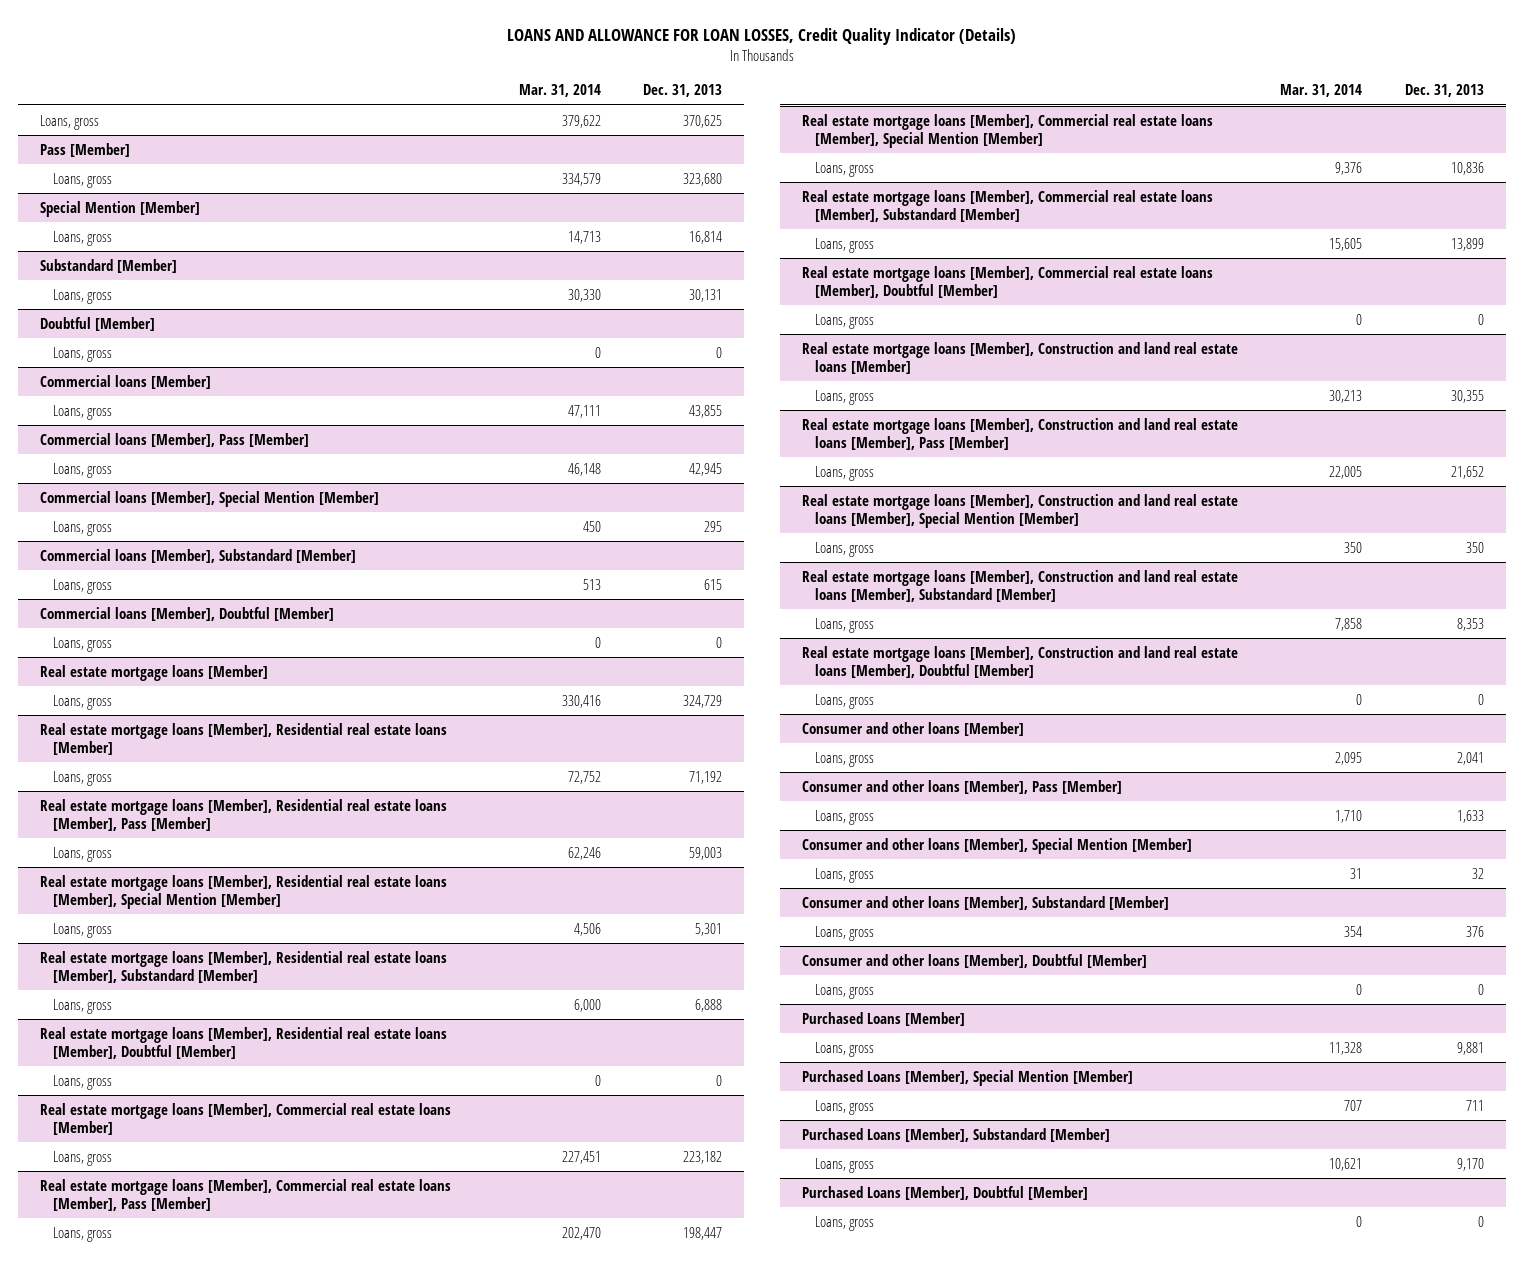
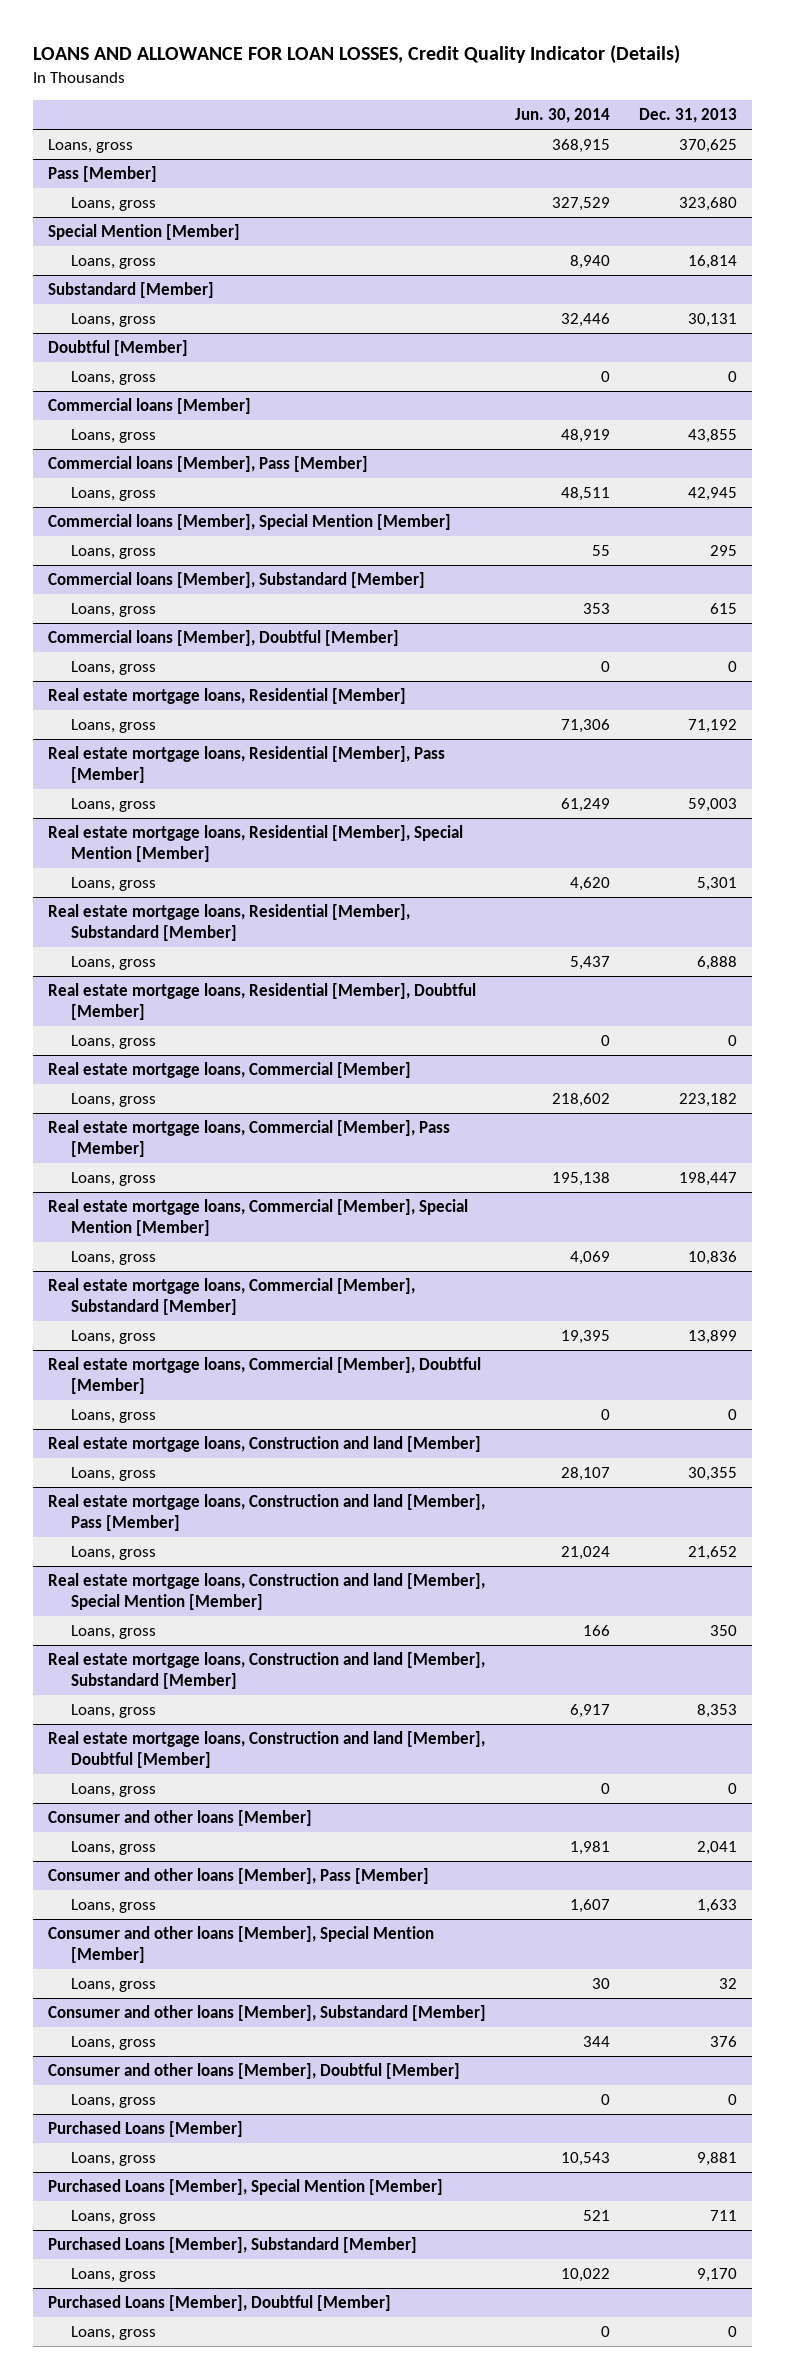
- | Mar. 31, 2014 | Dec. 31, 2013
+ | Jun. 30, 2014 | Dec. 31, 2013
- Real estate mortgage loans [Member]
- Loans, gross | 330,416 | 324,729
- Real estate mortgage loans [Member], Residential real estate loans [Member]
+ Real estate mortgage loans, Residential [Member]
- Real estate mortgage loans [Member], Residential real estate loans [Member], Pass [Member]
+ Real estate mortgage loans, Residential [Member], Pass [Member]
- Real estate mortgage loans [Member], Residential real estate loans [Member], Special Mention [Member]
+ Real estate mortgage loans, Residential [Member], Special Mention [Member]
- Real estate mortgage loans [Member], Residential real estate loans [Member], Substandard [Member]
+ Real estate mortgage loans, Residential [Member], Substandard [Member]
- Real estate mortgage loans [Member], Residential real estate loans [Member], Doubtful [Member]
+ Real estate mortgage loans, Residential [Member], Doubtful [Member]
- Real estate mortgage loans [Member], Commercial real estate loans [Member]
+ Real estate mortgage loans, Commercial [Member]
- Real estate mortgage loans [Member], Commercial real estate loans [Member], Pass [Member]
+ Real estate mortgage loans, Commercial [Member], Pass [Member]
- Real estate mortgage loans [Member], Commercial real estate loans [Member], Special Mention [Member]
+ Real estate mortgage loans, Commercial [Member], Special Mention [Member]
- Real estate mortgage loans [Member], Commercial real estate loans [Member], Substandard [Member]
+ Real estate mortgage loans, Commercial [Member], Substandard [Member]
- Real estate mortgage loans [Member], Commercial real estate loans [Member], Doubtful [Member]
+ Real estate mortgage loans, Commercial [Member], Doubtful [Member]
- Real estate mortgage loans [Member], Construction and land real estate loans [Member]
+ Real estate mortgage loans, Construction and land [Member]
- Real estate mortgage loans [Member], Construction and land real estate loans [Member], Pass [Member]
+ Real estate mortgage loans, Construction and land [Member], Pass [Member]
- Real estate mortgage loans [Member], Construction and land real estate loans [Member], Special Mention [Member]
+ Real estate mortgage loans, Construction and land [Member], Special Mention [Member]
- Real estate mortgage loans [Member], Construction and land real estate loans [Member], Substandard [Member]
+ Real estate mortgage loans, Construction and land [Member], Substandard [Member]
- Real estate mortgage loans [Member], Construction and land real estate loans [Member], Doubtful [Member]
+ Real estate mortgage loans, Construction and land [Member], Doubtful [Member]

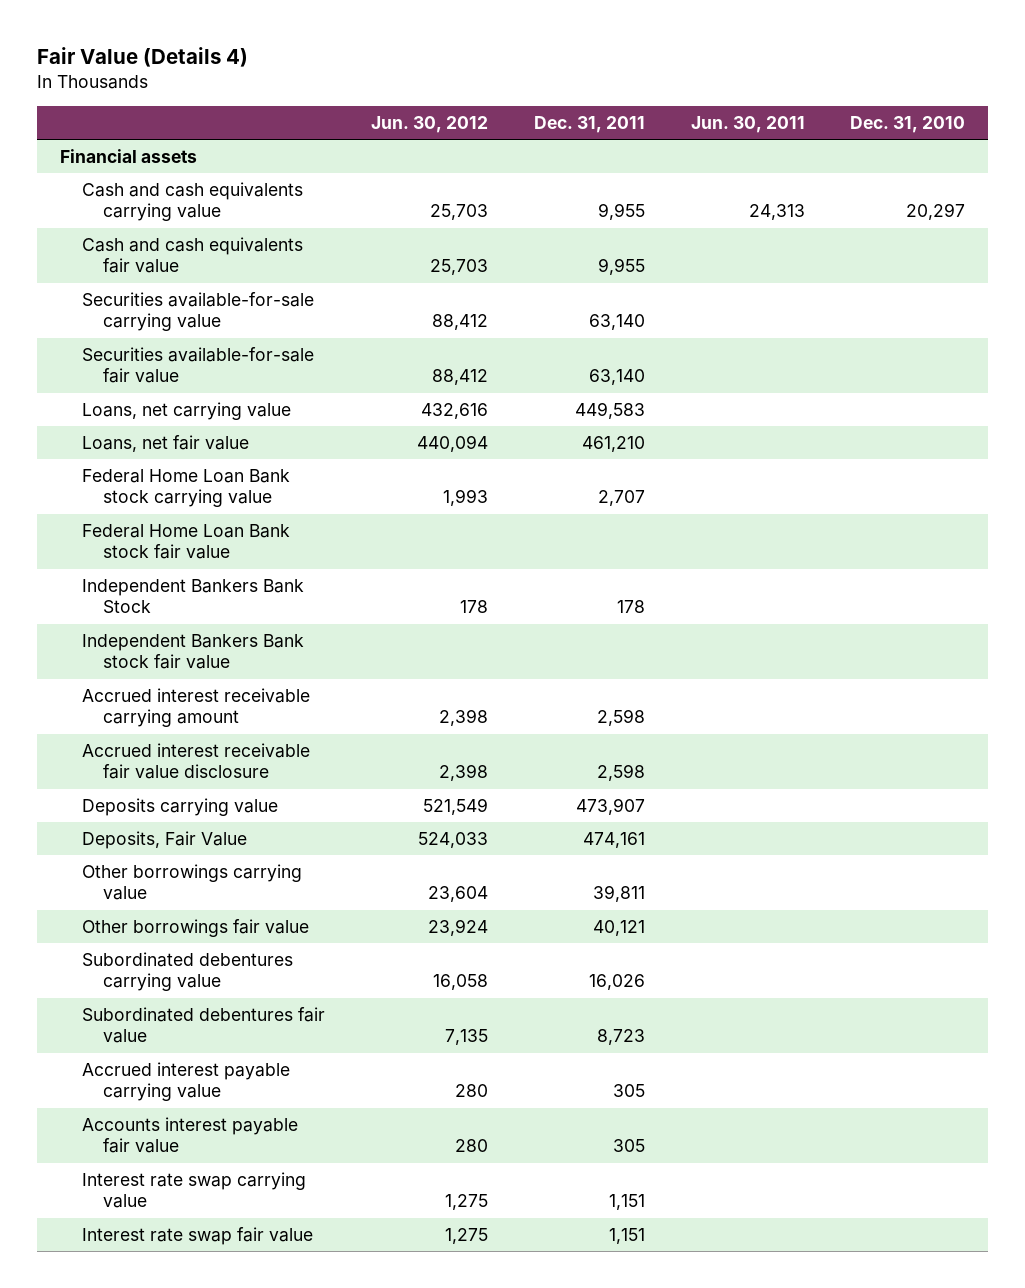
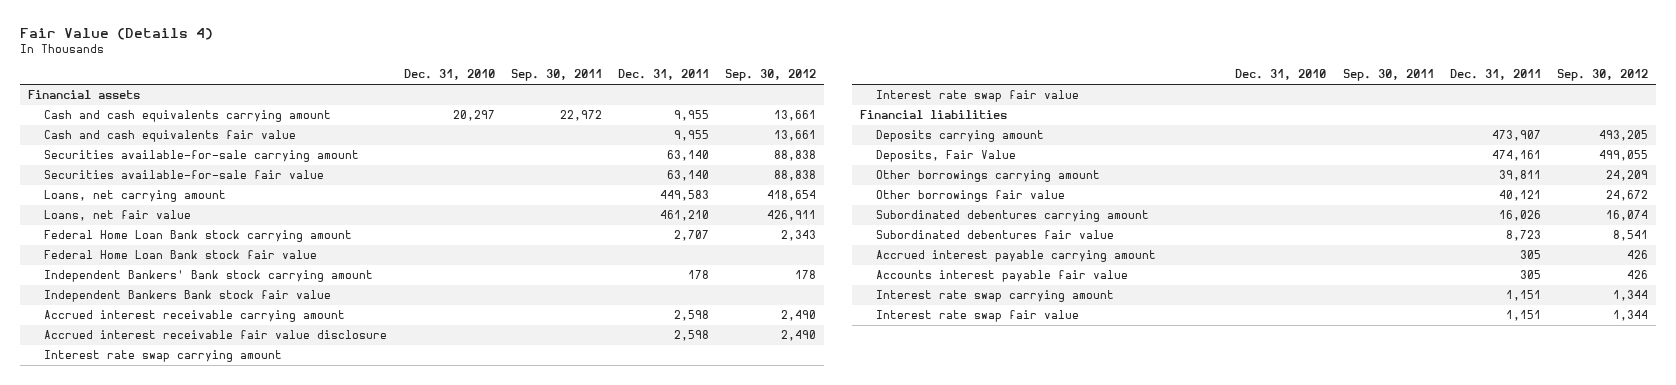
- | Jun. 30, 2012 | Dec. 31, 2011 | Jun. 30, 2011 | Dec. 31, 2010
+ | Dec. 31, 2010 | Sep. 30, 2011 | Dec. 31, 2011 | Sep. 30, 2012
- Cash and cash equivalents carrying value | 25,703 | 9,955 | 24,313 | 20,297
+ Cash and cash equivalents carrying amount | 20,297 | 22,972 | 9,955 | 13,661
- Securities available-for-sale carrying value | 88,412 | 63,140 | |
+ Securities available-for-sale carrying amount | | | 63,140 | 88,838
- Loans, net carrying value | 432,616 | 449,583 | |
+ Loans, net carrying amount | | | 449,583 | 418,654
- Federal Home Loan Bank stock carrying value | 1,993 | 2,707 | |
+ Federal Home Loan Bank stock carrying amount | | | 2,707 | 2,343
- Independent Bankers Bank Stock | 178 | 178 | |
+ Independent Bankers' Bank stock carrying amount | | | 178 | 178
- Deposits carrying value | 521,549 | 473,907 | |
+ Interest rate swap carrying amount
+ Interest rate swap fair value
+ Financial liabilities
+ Deposits carrying amount | | | 473,907 | 493,205
- Other borrowings carrying value | 23,604 | 39,811 | |
+ Other borrowings carrying amount | | | 39,811 | 24,209
- Subordinated debentures carrying value | 16,058 | 16,026 | |
+ Subordinated debentures carrying amount | | | 16,026 | 16,074
- Accrued interest payable carrying value | 280 | 305 | |
+ Accrued interest payable carrying amount | | | 305 | 426
- Interest rate swap carrying value | 1,275 | 1,151 | |
+ Interest rate swap carrying amount | | | 1,151 | 1,344

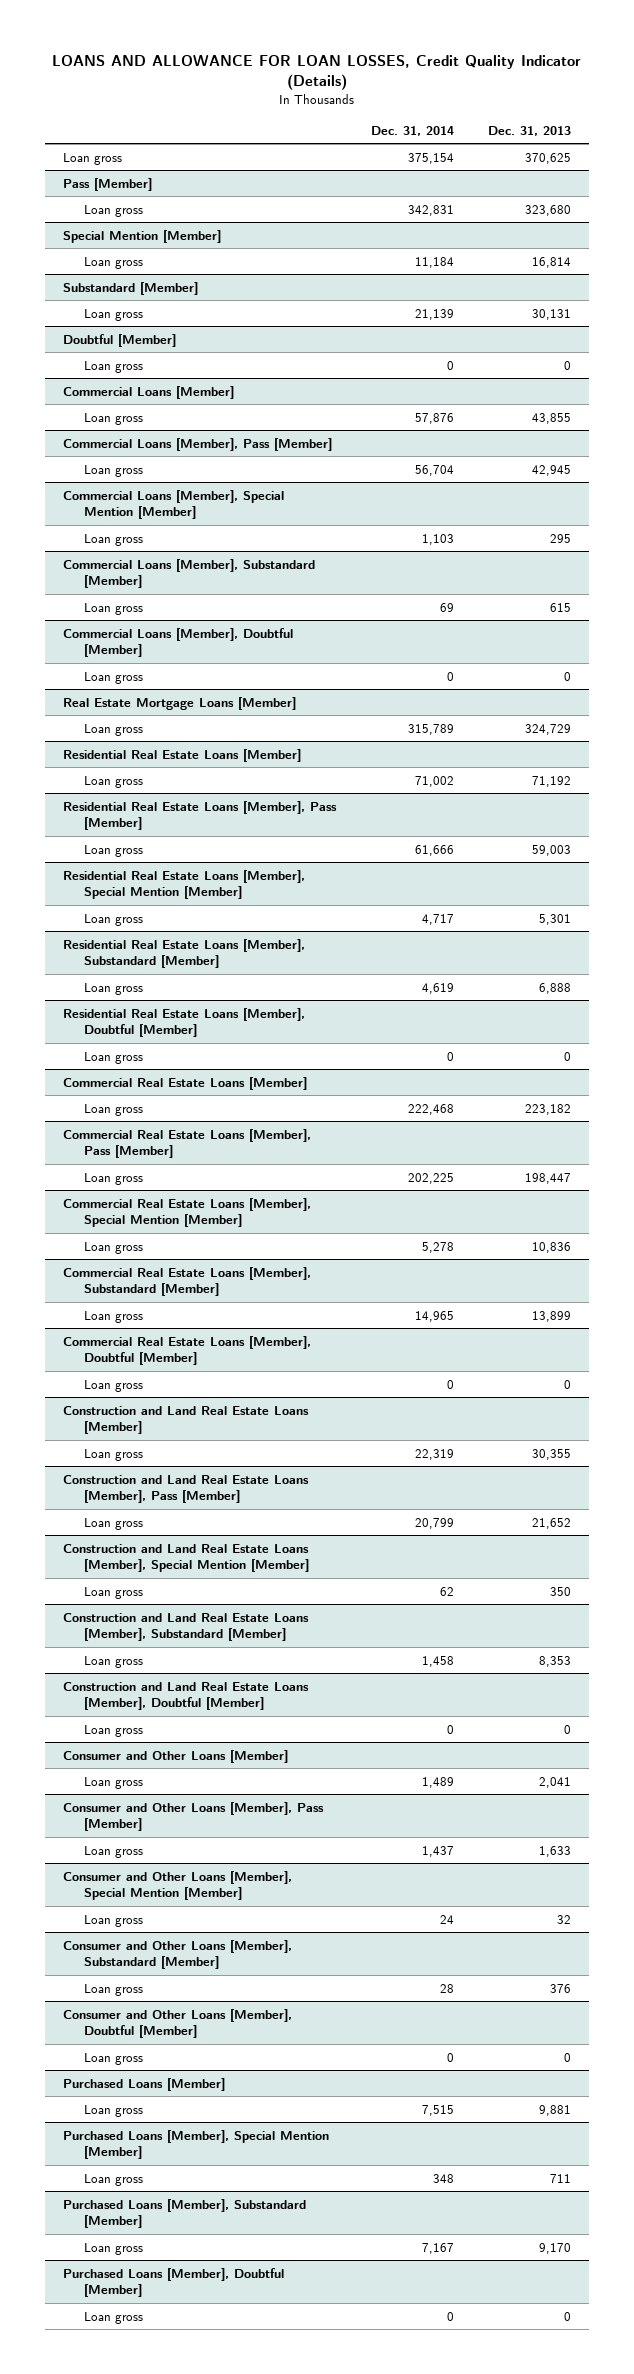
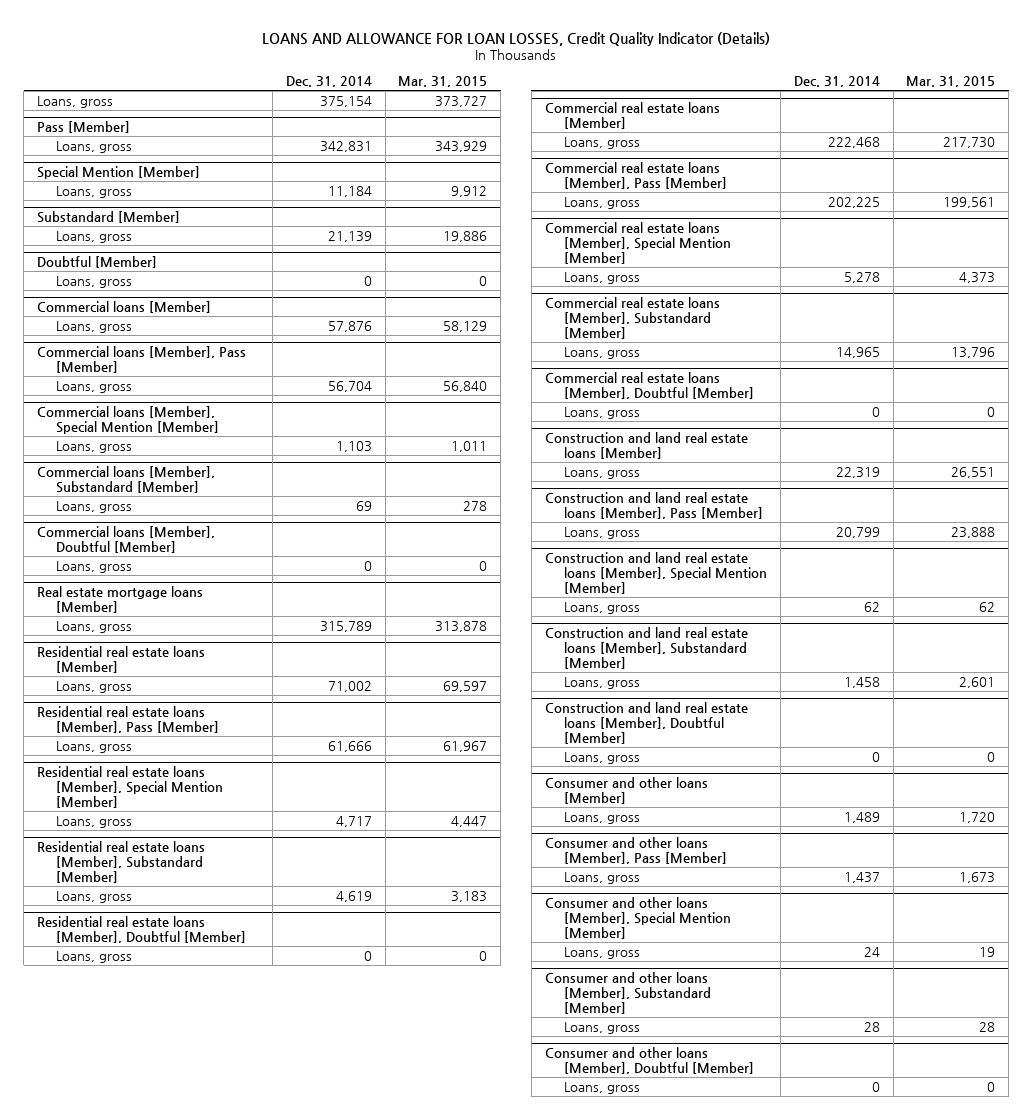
- | Dec. 31, 2014 | Dec. 31, 2013
+ | Dec. 31, 2014 | Mar. 31, 2015
- Loan gross | 375,154 | 370,625
+ Loans, gross | 375,154 | 373,727
@ Pass [Member]
- Loan gross | 342,831 | 323,680
+ Loans, gross | 342,831 | 343,929
@ Special Mention [Member]
- Loan gross | 11,184 | 16,814
+ Loans, gross | 11,184 | 9,912
@ Substandard [Member]
- Loan gross | 21,139 | 30,131
+ Loans, gross | 21,139 | 19,886
@ Doubtful [Member]
- Loan gross | 0 | 0
- Commercial Loans [Member]
- Loan gross | 57,876 | 43,855
- Commercial Loans [Member], Pass [Member]
- Loan gross | 56,704 | 42,945
- Commercial Loans [Member], Special Mention [Member]
- Loan gross | 1,103 | 295
- Commercial Loans [Member], Substandard [Member]
- Loan gross | 69 | 615
- Commercial Loans [Member], Doubtful [Member]
- Loan gross | 0 | 0
- Real Estate Mortgage Loans [Member]
- Loan gross | 315,789 | 324,729
- Residential Real Estate Loans [Member]
- Loan gross | 71,002 | 71,192
- Residential Real Estate Loans [Member], Pass [Member]
- Loan gross | 61,666 | 59,003
- Residential Real Estate Loans [Member], Special Mention [Member]
- Loan gross | 4,717 | 5,301
- Residential Real Estate Loans [Member], Substandard [Member]
- Loan gross | 4,619 | 6,888
- Residential Real Estate Loans [Member], Doubtful [Member]
- Loan gross | 0 | 0
- Commercial Real Estate Loans [Member]
- Loan gross | 222,468 | 223,182
- Commercial Real Estate Loans [Member], Pass [Member]
- Loan gross | 202,225 | 198,447
- Commercial Real Estate Loans [Member], Special Mention [Member]
- Loan gross | 5,278 | 10,836
- Commercial Real Estate Loans [Member], Substandard [Member]
- Loan gross | 14,965 | 13,899
- Commercial Real Estate Loans [Member], Doubtful [Member]
- Loan gross | 0 | 0
- Construction and Land Real Estate Loans [Member]
- Loan gross | 22,319 | 30,355
- Construction and Land Real Estate Loans [Member], Pass [Member]
- Loan gross | 20,799 | 21,652
- Construction and Land Real Estate Loans [Member], Special Mention [Member]
- Loan gross | 62 | 350
- Construction and Land Real Estate Loans [Member], Substandard [Member]
- Loan gross | 1,458 | 8,353
- Construction and Land Real Estate Loans [Member], Doubtful [Member]
- Loan gross | 0 | 0
- Consumer and Other Loans [Member]
- Loan gross | 1,489 | 2,041
- Consumer and Other Loans [Member], Pass [Member]
- Loan gross | 1,437 | 1,633
- Consumer and Other Loans [Member], Special Mention [Member]
- Loan gross | 24 | 32
- Consumer and Other Loans [Member], Substandard [Member]
- Loan gross | 28 | 376
- Consumer and Other Loans [Member], Doubtful [Member]
- Loan gross | 0 | 0
- Purchased Loans [Member]
- Loan gross | 7,515 | 9,881
- Purchased Loans [Member], Special Mention [Member]
- Loan gross | 348 | 711
- Purchased Loans [Member], Substandard [Member]
- Loan gross | 7,167 | 9,170
- Purchased Loans [Member], Doubtful [Member]
- Loan gross | 0 | 0
@ Doubtful [Member]
+ Loans, gross | 0 | 0
+ Commercial loans [Member]
+ Loans, gross | 57,876 | 58,129
+ Commercial loans [Member], Pass [Member]
+ Loans, gross | 56,704 | 56,840
+ Commercial loans [Member], Special Mention [Member]
+ Loans, gross | 1,103 | 1,011
+ Commercial loans [Member], Substandard [Member]
+ Loans, gross | 69 | 278
+ Commercial loans [Member], Doubtful [Member]
+ Loans, gross | 0 | 0
+ Real estate mortgage loans [Member]
+ Loans, gross | 315,789 | 313,878
+ Residential real estate loans [Member]
+ Loans, gross | 71,002 | 69,597
+ Residential real estate loans [Member], Pass [Member]
+ Loans, gross | 61,666 | 61,967
+ Residential real estate loans [Member], Special Mention [Member]
+ Loans, gross | 4,717 | 4,447
+ Residential real estate loans [Member], Substandard [Member]
+ Loans, gross | 4,619 | 3,183
+ Residential real estate loans [Member], Doubtful [Member]
+ Loans, gross | 0 | 0
+ Commercial real estate loans [Member]
+ Loans, gross | 222,468 | 217,730
+ Commercial real estate loans [Member], Pass [Member]
+ Loans, gross | 202,225 | 199,561
+ Commercial real estate loans [Member], Special Mention [Member]
+ Loans, gross | 5,278 | 4,373
+ Commercial real estate loans [Member], Substandard [Member]
+ Loans, gross | 14,965 | 13,796
+ Commercial real estate loans [Member], Doubtful [Member]
+ Loans, gross | 0 | 0
+ Construction and land real estate loans [Member]
+ Loans, gross | 22,319 | 26,551
+ Construction and land real estate loans [Member], Pass [Member]
+ Loans, gross | 20,799 | 23,888
+ Construction and land real estate loans [Member], Special Mention [Member]
+ Loans, gross | 62 | 62
+ Construction and land real estate loans [Member], Substandard [Member]
+ Loans, gross | 1,458 | 2,601
+ Construction and land real estate loans [Member], Doubtful [Member]
+ Loans, gross | 0 | 0
+ Consumer and other loans [Member]
+ Loans, gross | 1,489 | 1,720
+ Consumer and other loans [Member], Pass [Member]
+ Loans, gross | 1,437 | 1,673
+ Consumer and other loans [Member], Special Mention [Member]
+ Loans, gross | 24 | 19
+ Consumer and other loans [Member], Substandard [Member]
+ Loans, gross | 28 | 28
+ Consumer and other loans [Member], Doubtful [Member]
+ Loans, gross | 0 | 0

